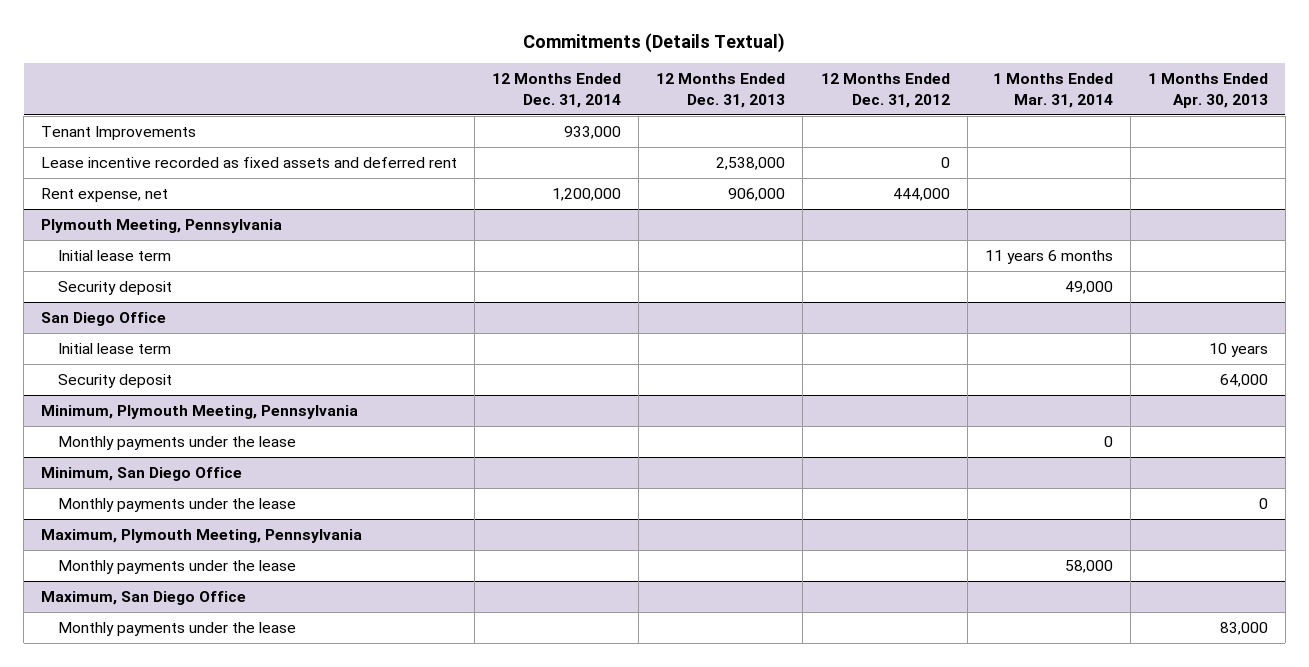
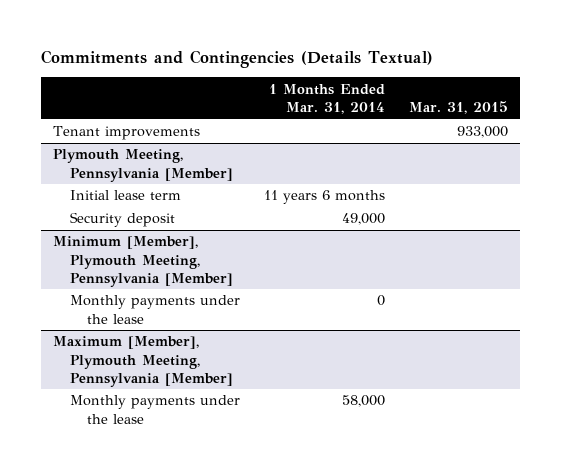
- Commitments (Details Textual)
+ Commitments and Contingencies (Details Textual)
- | 12 Months Ended Dec. 31, 2014 | 12 Months Ended Dec. 31, 2013 | 12 Months Ended Dec. 31, 2012 | 1 Months Ended Mar. 31, 2014 | 1 Months Ended Apr. 30, 2013
+ | 1 Months Ended Mar. 31, 2014 | Mar. 31, 2015
- Tenant Improvements | 933,000 | | | |
- Lease incentive recorded as fixed assets and deferred rent | | 2,538,000 | 0 | |
- Rent expense, net | 1,200,000 | 906,000 | 444,000 | |
- Plymouth Meeting, Pennsylvania
+ Tenant improvements | | 933,000
+ Plymouth Meeting, Pennsylvania [Member]
- San Diego Office
- Initial lease term | | | | | 10 years
- Security deposit | | | | | 64,000
- Minimum, Plymouth Meeting, Pennsylvania
+ Minimum [Member], Plymouth Meeting, Pennsylvania [Member]
- Minimum, San Diego Office
- Monthly payments under the lease | | | | | 0
- Maximum, Plymouth Meeting, Pennsylvania
+ Maximum [Member], Plymouth Meeting, Pennsylvania [Member]
- Maximum, San Diego Office
- Monthly payments under the lease | | | | | 83,000

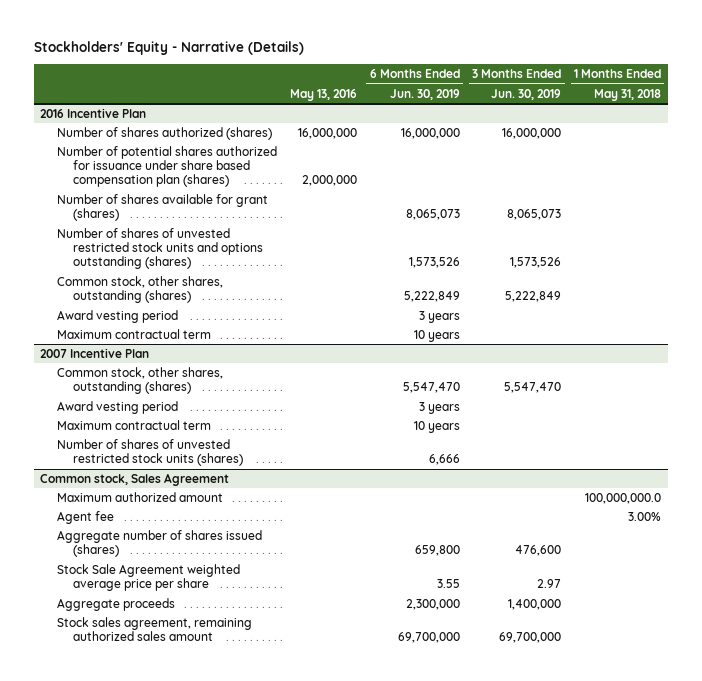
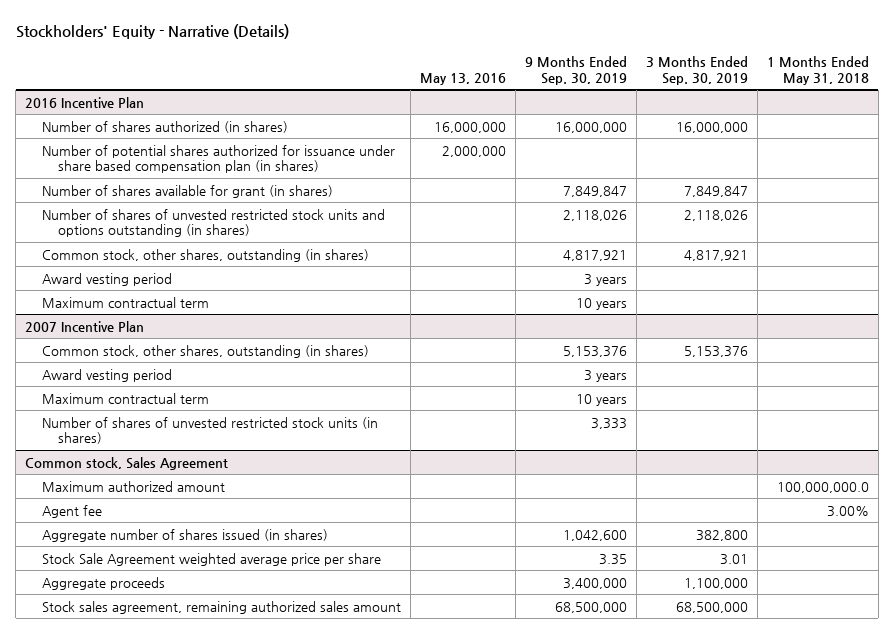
- | May 13, 2016 | 6 Months Ended Jun. 30, 2019 | 3 Months Ended Jun. 30, 2019 | 1 Months Ended May 31, 2018
+ | May 13, 2016 | 9 Months Ended Sep. 30, 2019 | 3 Months Ended Sep. 30, 2019 | 1 Months Ended May 31, 2018
@ 2016 Incentive Plan
- Number of shares authorized (shares) | 16,000,000 | 16,000,000 | 16,000,000 |
- Number of potential shares authorized for issuance under share based compensation plan (shares) | 2,000,000 | | |
- Number of shares available for grant (shares) | | 8,065,073 | 8,065,073 |
- Number of shares of unvested restricted stock units and options outstanding (shares) | | 1,573,526 | 1,573,526 |
- Common stock, other shares, outstanding (shares) | | 5,222,849 | 5,222,849 |
+ Number of shares authorized (in shares) | 16,000,000 | 16,000,000 | 16,000,000 |
+ Number of potential shares authorized for issuance under share based compensation plan (in shares) | 2,000,000 | | |
+ Number of shares available for grant (in shares) | | 7,849,847 | 7,849,847 |
+ Number of shares of unvested restricted stock units and options outstanding (in shares) | | 2,118,026 | 2,118,026 |
+ Common stock, other shares, outstanding (in shares) | | 4,817,921 | 4,817,921 |
@ 2007 Incentive Plan
- Common stock, other shares, outstanding (shares) | | 5,547,470 | 5,547,470 |
+ Common stock, other shares, outstanding (in shares) | | 5,153,376 | 5,153,376 |
- Number of shares of unvested restricted stock units (shares) | | 6,666 | |
+ Number of shares of unvested restricted stock units (in shares) | | 3,333 | |
@ Common stock, Sales Agreement
- Aggregate number of shares issued (shares) | | 659,800 | 476,600 |
+ Aggregate number of shares issued (in shares) | | 1,042,600 | 382,800 |

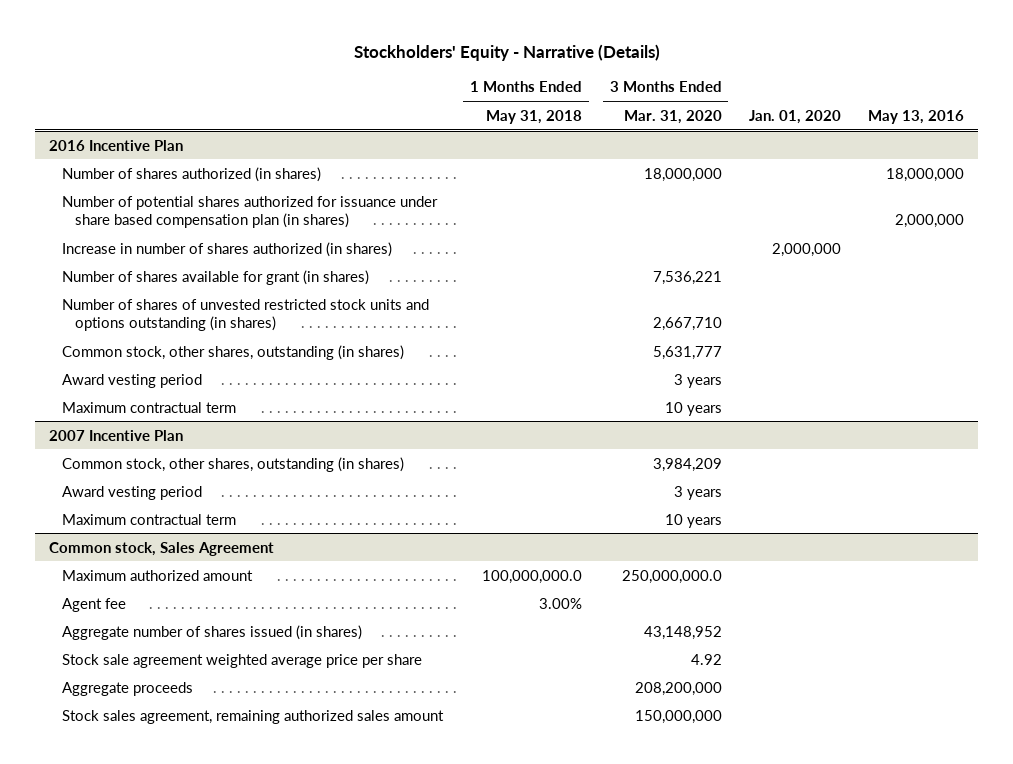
- | May 13, 2016 | 9 Months Ended Sep. 30, 2019 | 3 Months Ended Sep. 30, 2019 | 1 Months Ended May 31, 2018
+ | 1 Months Ended May 31, 2018 | 3 Months Ended Mar. 31, 2020 | Jan. 01, 2020 | May 13, 2016
@ 2016 Incentive Plan
- Number of shares authorized (in shares) | 16,000,000 | 16,000,000 | 16,000,000 |
+ Number of shares authorized (in shares) | | 18,000,000 | | 18,000,000
+ Increase in number of shares authorized (in shares) | | | 2,000,000 |
@ 2007 Incentive Plan
- Number of shares of unvested restricted stock units (in shares) | | 3,333 | |
@ Common stock, Sales Agreement
- Stock Sale Agreement weighted average price per share | | 3.35 | 3.01 |
+ Stock sale agreement weighted average price per share | | 4.92 | |

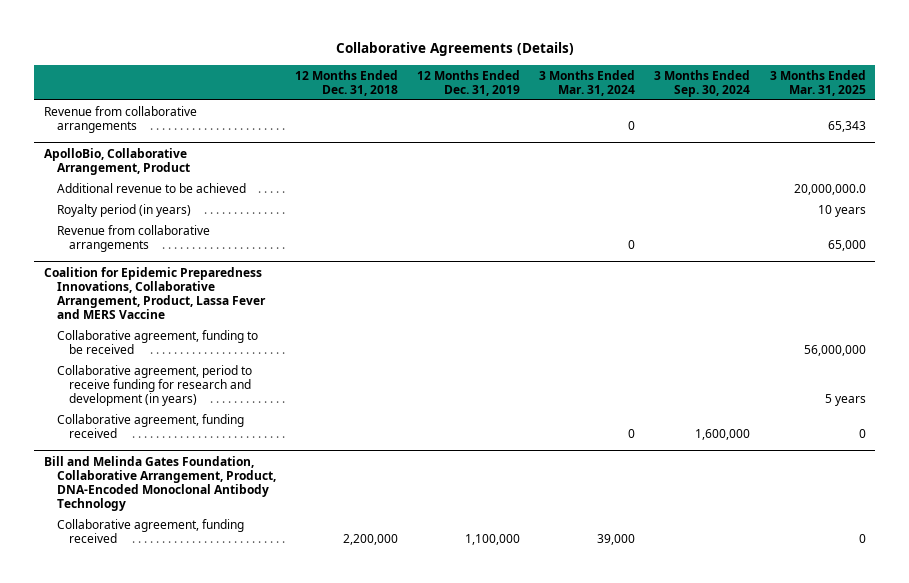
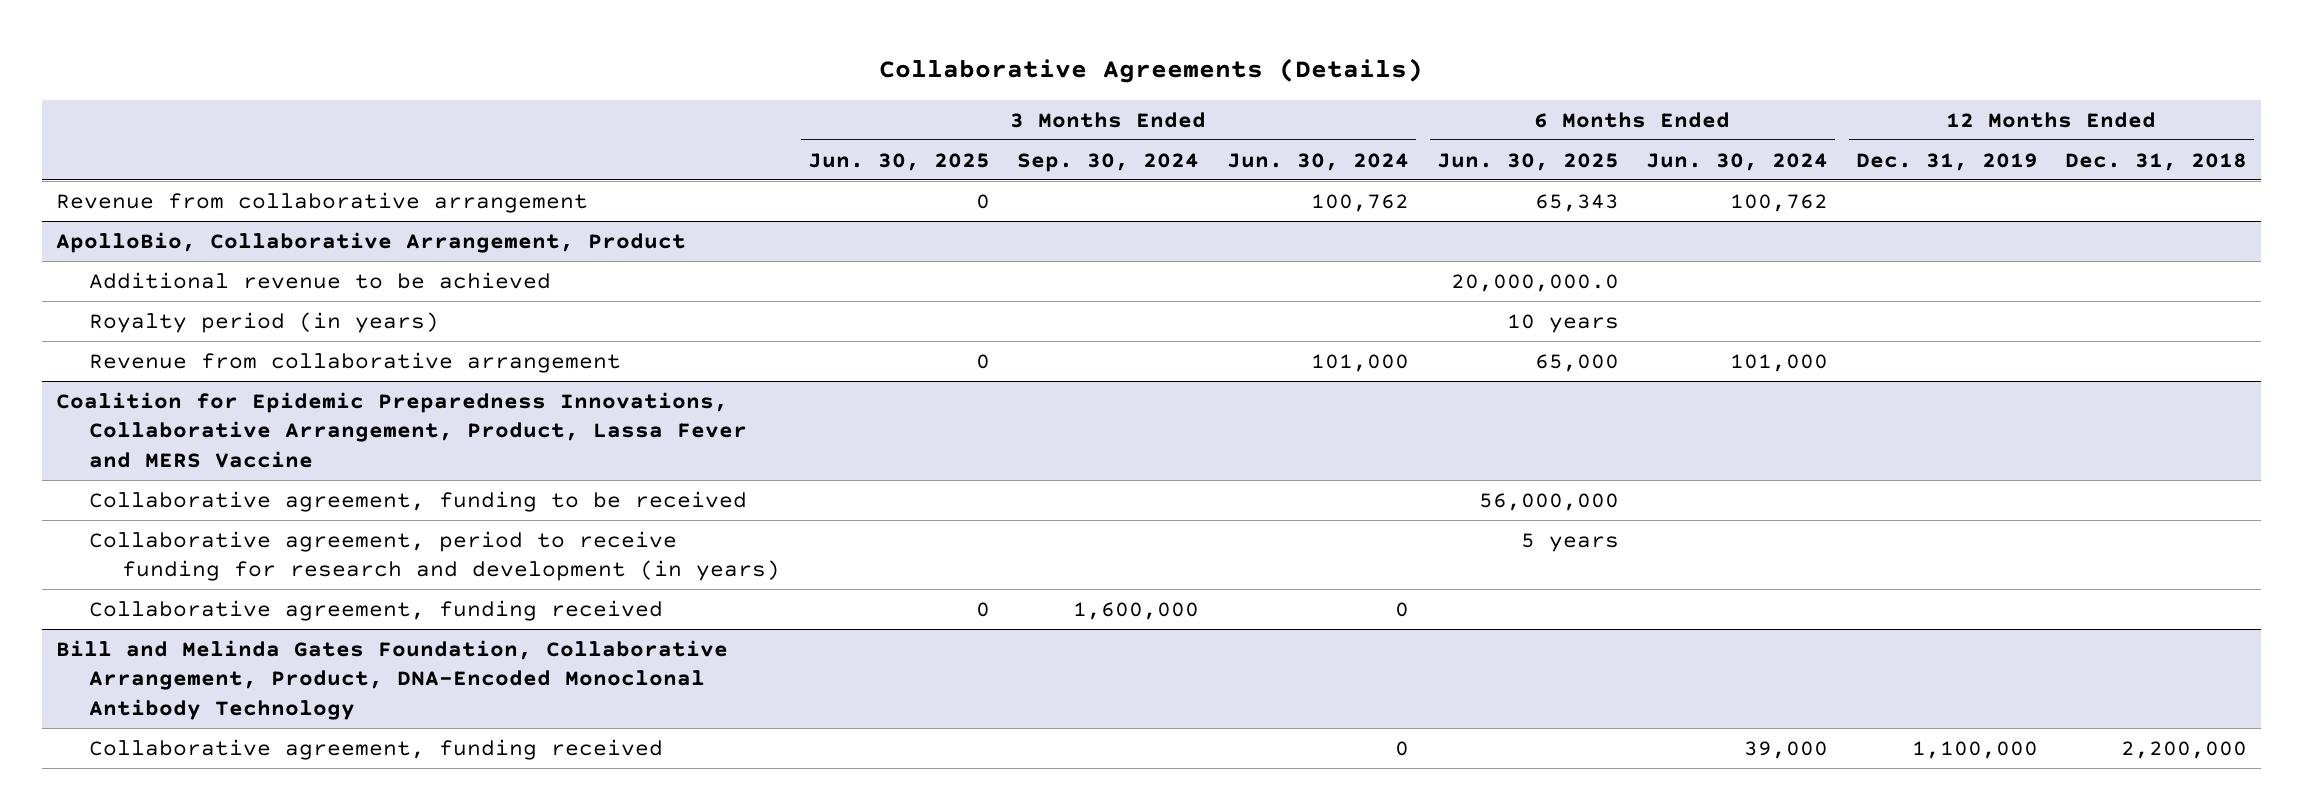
- | 12 Months Ended Dec. 31, 2018 | 12 Months Ended Dec. 31, 2019 | 3 Months Ended Mar. 31, 2024 | 3 Months Ended Sep. 30, 2024 | 3 Months Ended Mar. 31, 2025
+ | 3 Months Ended Jun. 30, 2025 | 3 Months Ended Sep. 30, 2024 | 3 Months Ended Jun. 30, 2024 | 6 Months Ended Jun. 30, 2025 | 6 Months Ended Jun. 30, 2024 | 12 Months Ended Dec. 31, 2019 | 12 Months Ended Dec. 31, 2018
- Revenue from collaborative arrangements | | | 0 | | 65,343
+ Revenue from collaborative arrangement | 0 | | 100,762 | 65,343 | 100,762 | |
@ ApolloBio, Collaborative Arrangement, Product
- Revenue from collaborative arrangements | | | 0 | | 65,000
+ Revenue from collaborative arrangement | 0 | | 101,000 | 65,000 | 101,000 | |

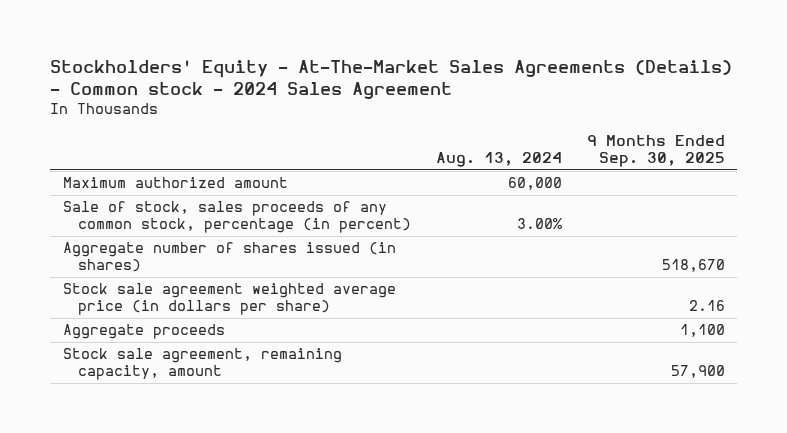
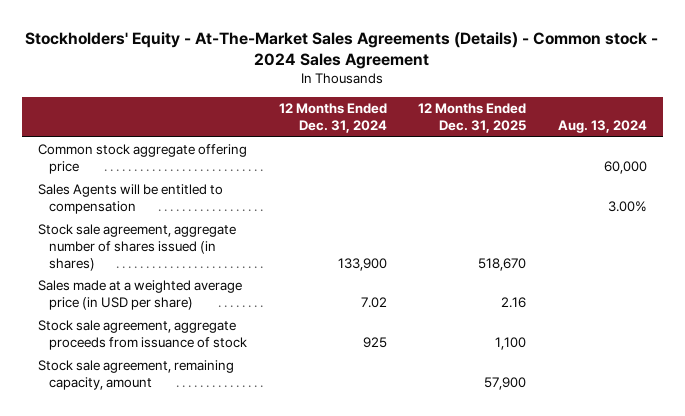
- | Aug. 13, 2024 | 9 Months Ended Sep. 30, 2025
+ | 12 Months Ended Dec. 31, 2024 | 12 Months Ended Dec. 31, 2025 | Aug. 13, 2024
- Maximum authorized amount | 60,000 |
- Sale of stock, sales proceeds of any common stock, percentage (in percent) | 3.00% |
- Aggregate number of shares issued (in shares) | | 518,670
- Stock sale agreement weighted average price (in dollars per share) | | 2.16
- Aggregate proceeds | | 1,100
+ Common stock aggregate offering price | | | 60,000
+ Sales Agents will be entitled to compensation | | | 3.00%
+ Stock sale agreement, aggregate number of shares issued (in shares) | 133,900 | 518,670 |
+ Sales made at a weighted average price (in USD per share) | 7.02 | 2.16 |
+ Stock sale agreement, aggregate proceeds from issuance of stock | 925 | 1,100 |

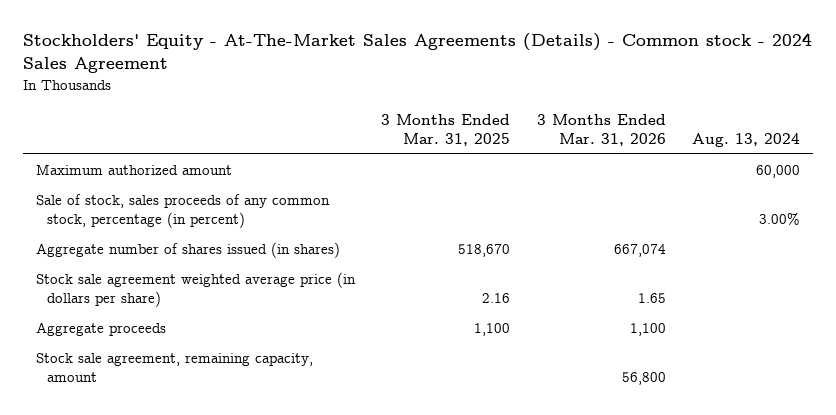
- | 12 Months Ended Dec. 31, 2024 | 12 Months Ended Dec. 31, 2025 | Aug. 13, 2024
+ | 3 Months Ended Mar. 31, 2025 | 3 Months Ended Mar. 31, 2026 | Aug. 13, 2024
- Common stock aggregate offering price | | | 60,000
- Sales Agents will be entitled to compensation | | | 3.00%
- Stock sale agreement, aggregate number of shares issued (in shares) | 133,900 | 518,670 |
- Sales made at a weighted average price (in USD per share) | 7.02 | 2.16 |
- Stock sale agreement, aggregate proceeds from issuance of stock | 925 | 1,100 |
+ Maximum authorized amount | | | 60,000
+ Sale of stock, sales proceeds of any common stock, percentage (in percent) | | | 3.00%
+ Aggregate number of shares issued (in shares) | 518,670 | 667,074 |
+ Stock sale agreement weighted average price (in dollars per share) | 2.16 | 1.65 |
+ Aggregate proceeds | 1,100 | 1,100 |

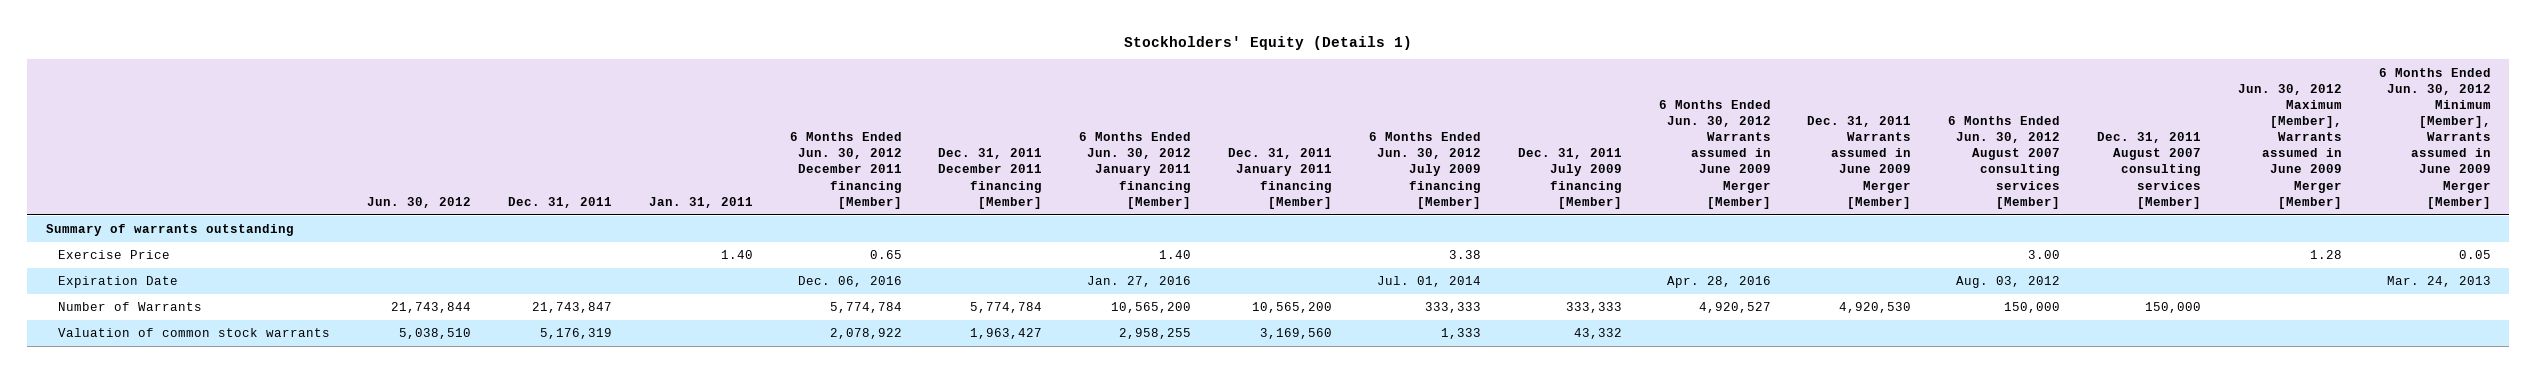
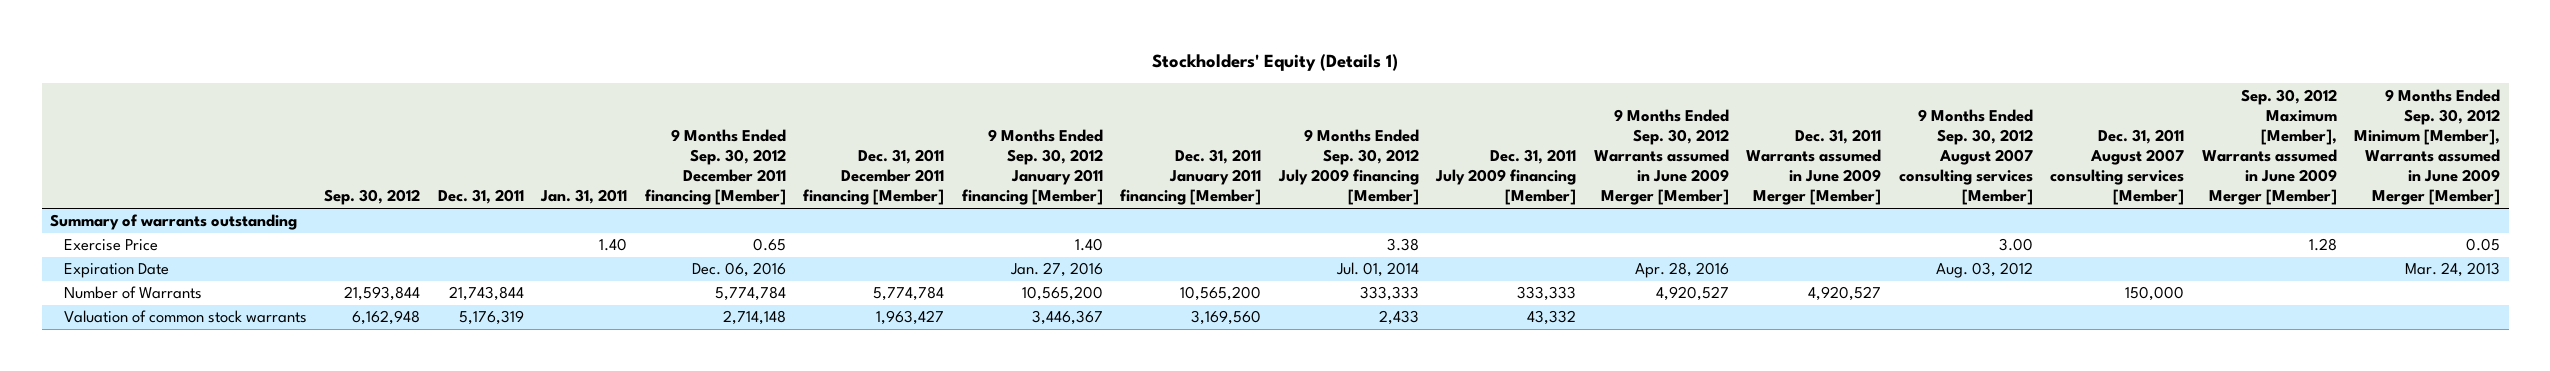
- | Jun. 30, 2012 | Dec. 31, 2011 | Jan. 31, 2011 | 6 Months Ended Jun. 30, 2012 December 2011 financing [Member] | Dec. 31, 2011 December 2011 financing [Member] | 6 Months Ended Jun. 30, 2012 January 2011 financing [Member] | Dec. 31, 2011 January 2011 financing [Member] | 6 Months Ended Jun. 30, 2012 July 2009 financing [Member] | Dec. 31, 2011 July 2009 financing [Member] | 6 Months Ended Jun. 30, 2012 Warrants assumed in June 2009 Merger [Member] | Dec. 31, 2011 Warrants assumed in June 2009 Merger [Member] | 6 Months Ended Jun. 30, 2012 August 2007 consulting services [Member] | Dec. 31, 2011 August 2007 consulting services [Member] | Jun. 30, 2012 Maximum [Member], Warrants assumed in June 2009 Merger [Member] | 6 Months Ended Jun. 30, 2012 Minimum [Member], Warrants assumed in June 2009 Merger [Member]
+ | Sep. 30, 2012 | Dec. 31, 2011 | Jan. 31, 2011 | 9 Months Ended Sep. 30, 2012 December 2011 financing [Member] | Dec. 31, 2011 December 2011 financing [Member] | 9 Months Ended Sep. 30, 2012 January 2011 financing [Member] | Dec. 31, 2011 January 2011 financing [Member] | 9 Months Ended Sep. 30, 2012 July 2009 financing [Member] | Dec. 31, 2011 July 2009 financing [Member] | 9 Months Ended Sep. 30, 2012 Warrants assumed in June 2009 Merger [Member] | Dec. 31, 2011 Warrants assumed in June 2009 Merger [Member] | 9 Months Ended Sep. 30, 2012 August 2007 consulting services [Member] | Dec. 31, 2011 August 2007 consulting services [Member] | Sep. 30, 2012 Maximum [Member], Warrants assumed in June 2009 Merger [Member] | 9 Months Ended Sep. 30, 2012 Minimum [Member], Warrants assumed in June 2009 Merger [Member]
- Number of Warrants | 21,743,844 | 21,743,847 | | 5,774,784 | 5,774,784 | 10,565,200 | 10,565,200 | 333,333 | 333,333 | 4,920,527 | 4,920,530 | 150,000 | 150,000 | |
+ Number of Warrants | 21,593,844 | 21,743,844 | | 5,774,784 | 5,774,784 | 10,565,200 | 10,565,200 | 333,333 | 333,333 | 4,920,527 | 4,920,527 | | 150,000 | |

